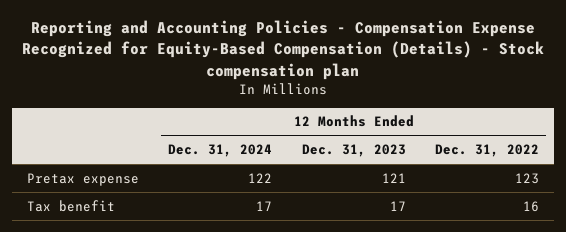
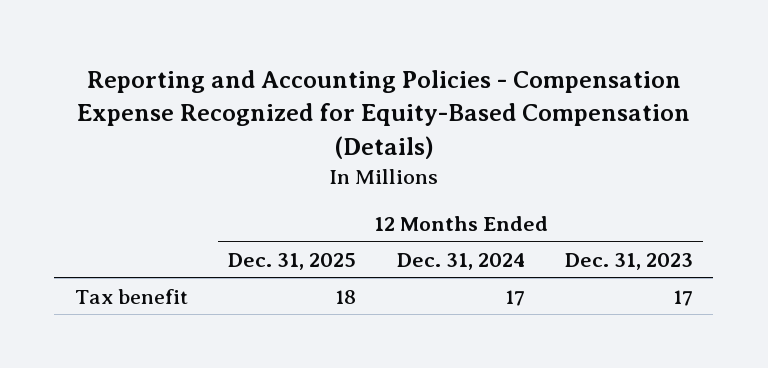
- Reporting and Accounting Policies - Compensation Expense Recognized for Equity-Based Compensation (Details) - Stock compensation plan
+ Reporting and Accounting Policies - Compensation Expense Recognized for Equity-Based Compensation (Details)
- | 12 Months Ended Dec. 31, 2024 | 12 Months Ended Dec. 31, 2023 | 12 Months Ended Dec. 31, 2022
+ | 12 Months Ended Dec. 31, 2025 | 12 Months Ended Dec. 31, 2024 | 12 Months Ended Dec. 31, 2023
- Pretax expense | 122 | 121 | 123

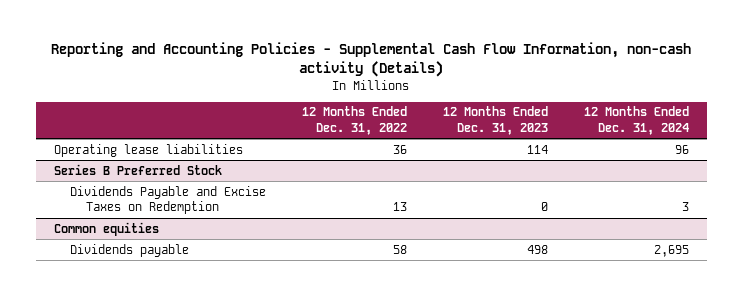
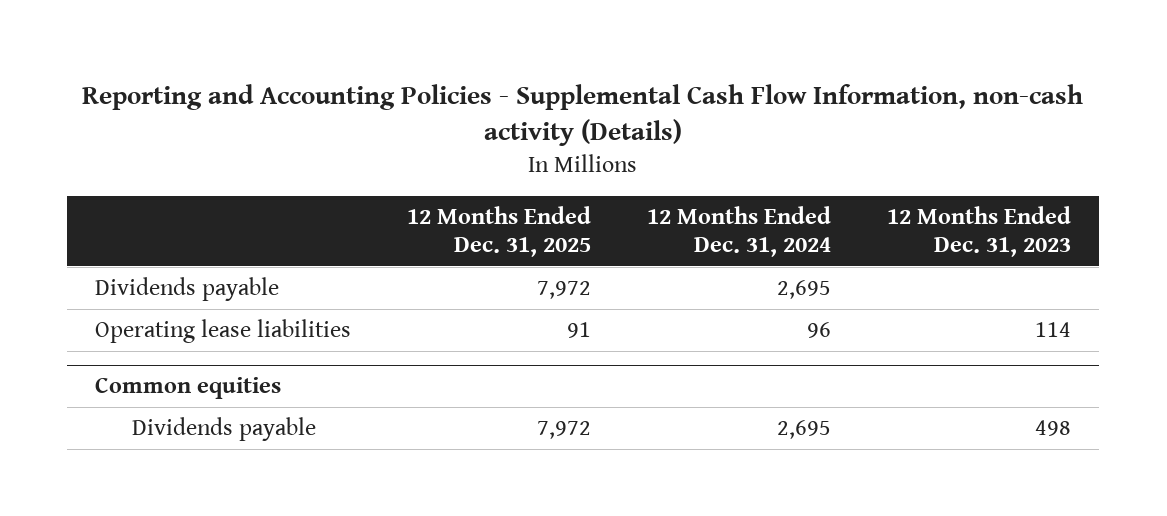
- | 12 Months Ended Dec. 31, 2022 | 12 Months Ended Dec. 31, 2023 | 12 Months Ended Dec. 31, 2024
+ | 12 Months Ended Dec. 31, 2025 | 12 Months Ended Dec. 31, 2024 | 12 Months Ended Dec. 31, 2023
+ Dividends payable | 7,972 | 2,695 |
- Series B Preferred Stock
- Dividends Payable and Excise Taxes on Redemption | 13 | 0 | 3

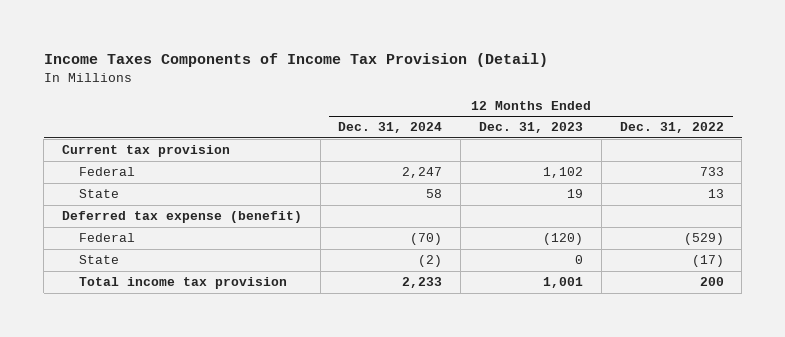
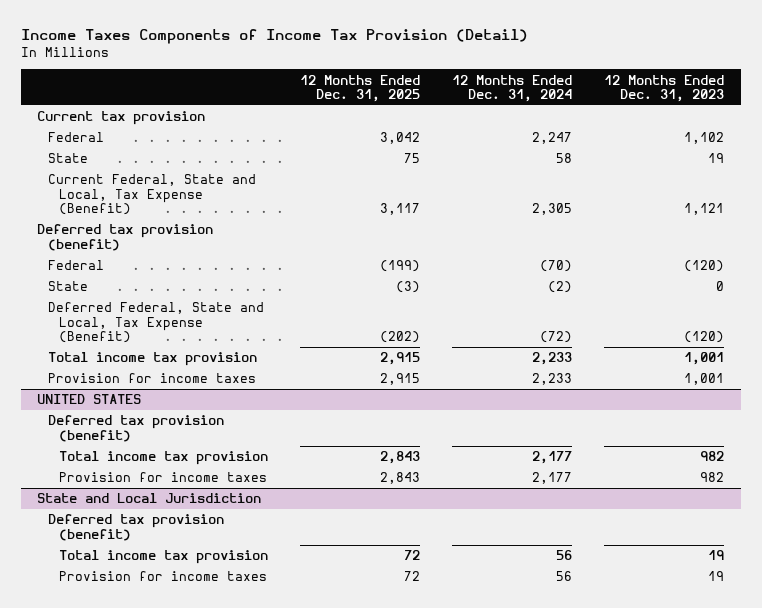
- | 12 Months Ended Dec. 31, 2024 | 12 Months Ended Dec. 31, 2023 | 12 Months Ended Dec. 31, 2022
+ | 12 Months Ended Dec. 31, 2025 | 12 Months Ended Dec. 31, 2024 | 12 Months Ended Dec. 31, 2023
- Deferred tax expense (benefit)
+ Current Federal, State and Local, Tax Expense (Benefit) | 3,117 | 2,305 | 1,121
+ Deferred tax provision (benefit)
+ Deferred Federal, State and Local, Tax Expense (Benefit) | (202) | (72) | (120)
+ Provision for income taxes | 2,915 | 2,233 | 1,001
+ UNITED STATES
+ Deferred tax provision (benefit)
+ Total income tax provision | 2,843 | 2,177 | 982
+ Provision for income taxes | 2,843 | 2,177 | 982
+ State and Local Jurisdiction
+ Deferred tax provision (benefit)
+ Total income tax provision | 72 | 56 | 19
+ Provision for income taxes | 72 | 56 | 19

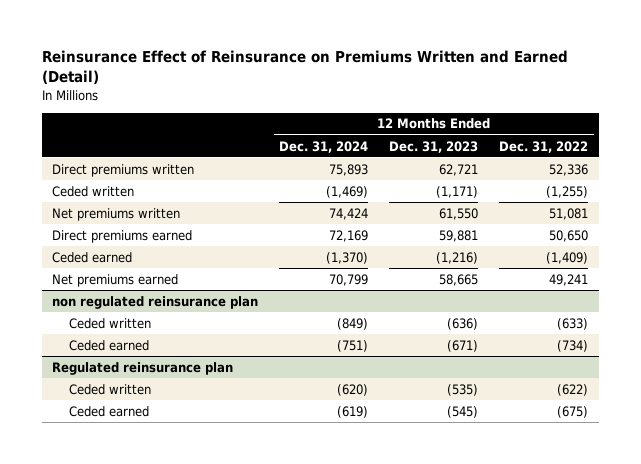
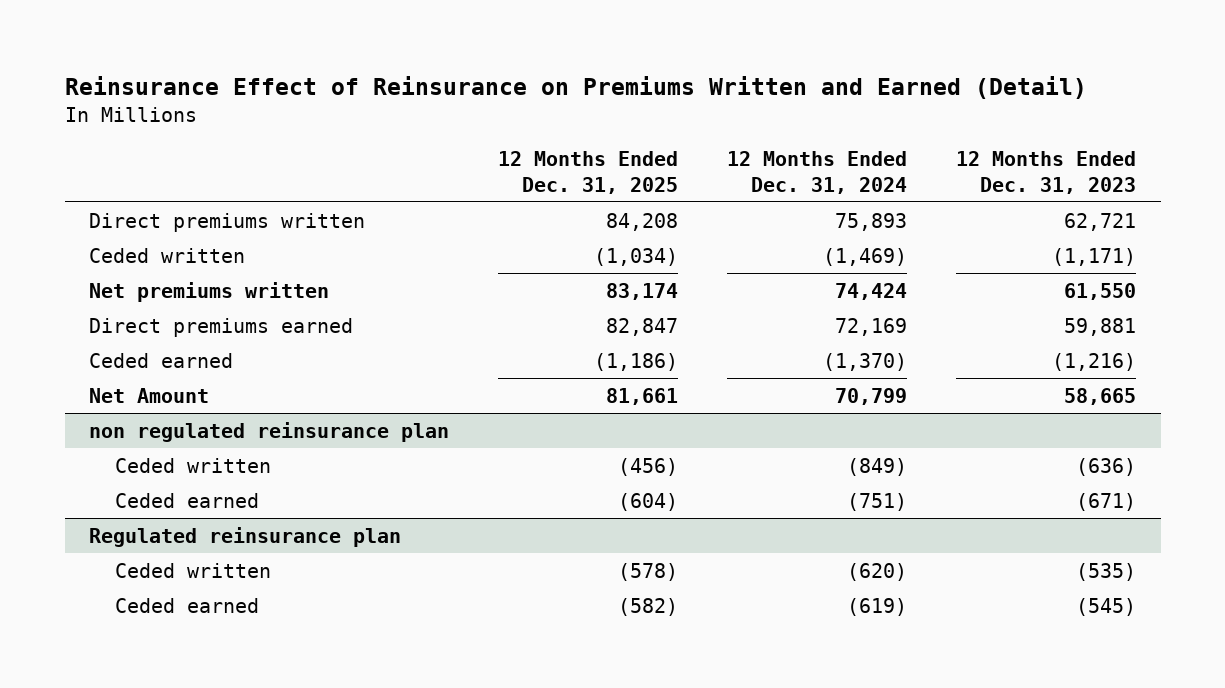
- | 12 Months Ended Dec. 31, 2024 | 12 Months Ended Dec. 31, 2023 | 12 Months Ended Dec. 31, 2022
+ | 12 Months Ended Dec. 31, 2025 | 12 Months Ended Dec. 31, 2024 | 12 Months Ended Dec. 31, 2023
- Net premiums earned | 70,799 | 58,665 | 49,241
+ Net Amount | 81,661 | 70,799 | 58,665

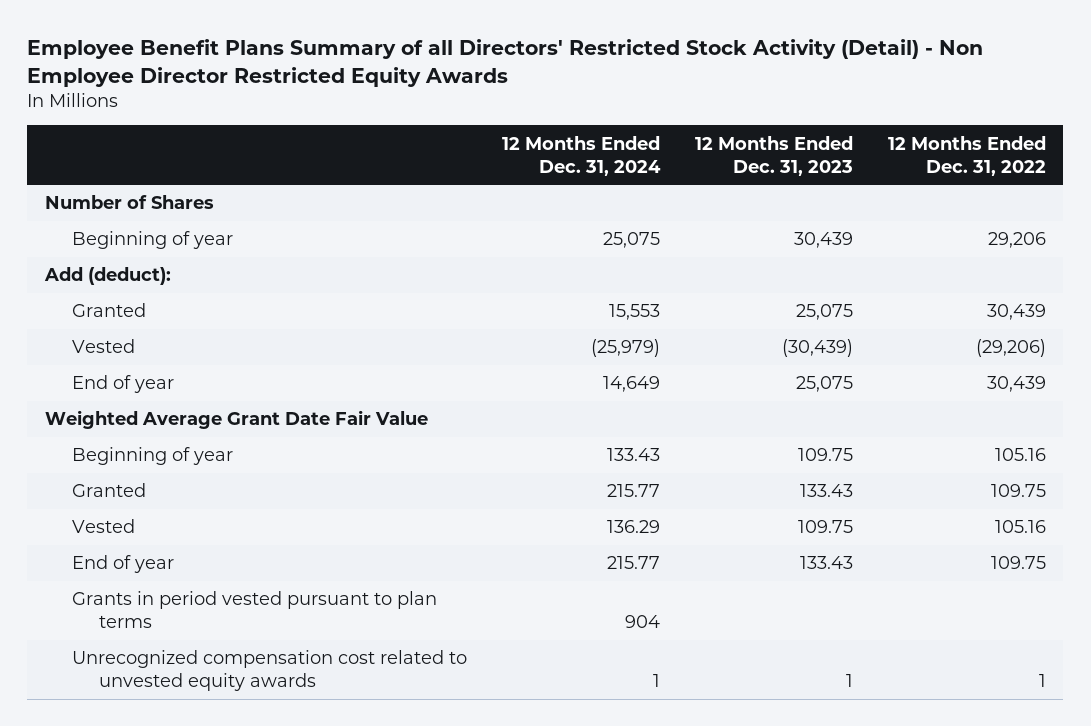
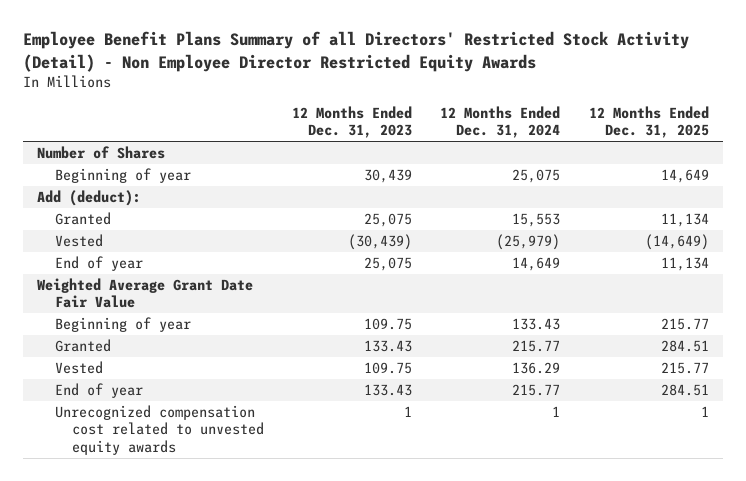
- | 12 Months Ended Dec. 31, 2024 | 12 Months Ended Dec. 31, 2023 | 12 Months Ended Dec. 31, 2022
+ | 12 Months Ended Dec. 31, 2023 | 12 Months Ended Dec. 31, 2024 | 12 Months Ended Dec. 31, 2025
- Grants in period vested pursuant to plan terms | 904 | |

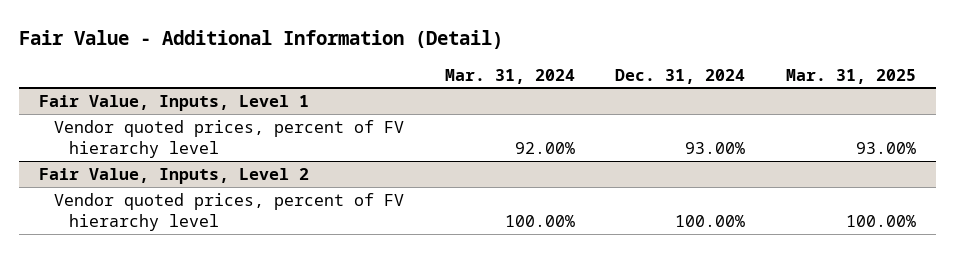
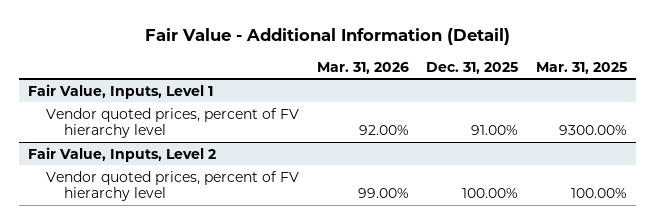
- | Mar. 31, 2024 | Dec. 31, 2024 | Mar. 31, 2025
+ | Mar. 31, 2026 | Dec. 31, 2025 | Mar. 31, 2025
@ Fair Value, Inputs, Level 1
- Vendor quoted prices, percent of FV hierarchy level | 92.00% | 93.00% | 93.00%
+ Vendor quoted prices, percent of FV hierarchy level | 92.00% | 91.00% | 9300.00%

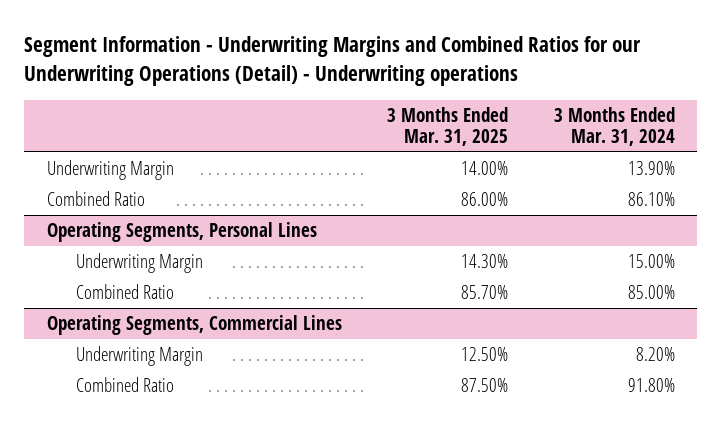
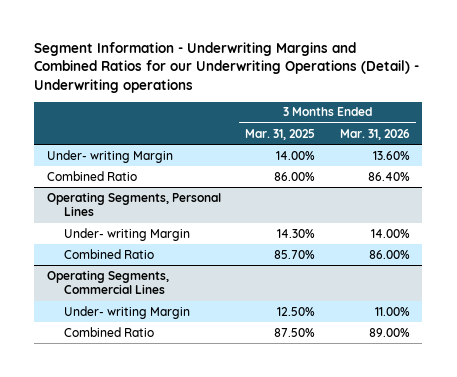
- | 3 Months Ended Mar. 31, 2025 | 3 Months Ended Mar. 31, 2024
+ | 3 Months Ended Mar. 31, 2025 | 3 Months Ended Mar. 31, 2026
- Underwriting Margin | 14.00% | 13.90%
+ Under- writing Margin | 14.00% | 13.60%
@ Operating Segments, Personal Lines
- Underwriting Margin | 14.30% | 15.00%
+ Under- writing Margin | 14.30% | 14.00%
@ Operating Segments, Commercial Lines
- Underwriting Margin | 12.50% | 8.20%
+ Under- writing Margin | 12.50% | 11.00%

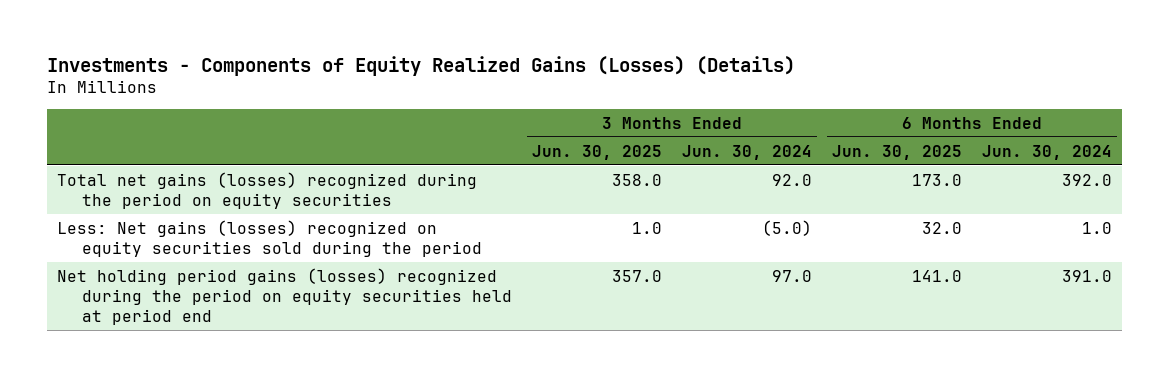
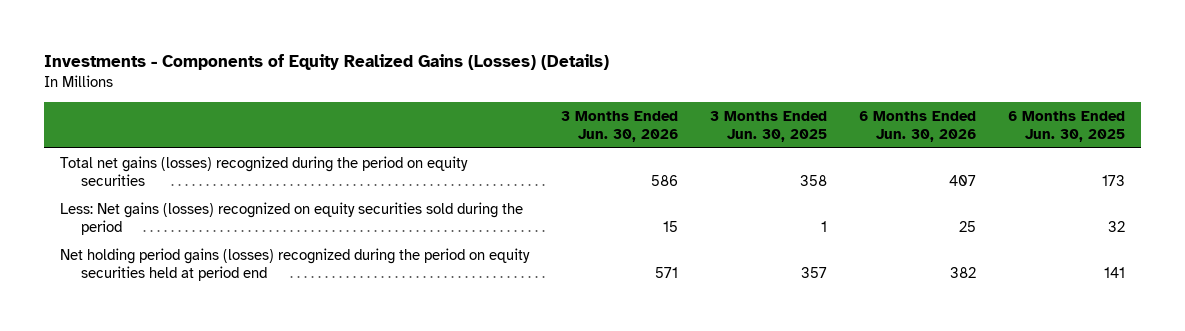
- | 3 Months Ended Jun. 30, 2025 | 3 Months Ended Jun. 30, 2024 | 6 Months Ended Jun. 30, 2025 | 6 Months Ended Jun. 30, 2024
+ | 3 Months Ended Jun. 30, 2026 | 3 Months Ended Jun. 30, 2025 | 6 Months Ended Jun. 30, 2026 | 6 Months Ended Jun. 30, 2025
- Total net gains (losses) recognized during the period on equity securities | 358.0 | 92.0 | 173.0 | 392.0
- Less: Net gains (losses) recognized on equity securities sold during the period | 1.0 | (5.0) | 32.0 | 1.0
- Net holding period gains (losses) recognized during the period on equity securities held at period end | 357.0 | 97.0 | 141.0 | 391.0
+ Total net gains (losses) recognized during the period on equity securities | 586 | 358 | 407 | 173
+ Less: Net gains (losses) recognized on equity securities sold during the period | 15 | 1 | 25 | 32
+ Net holding period gains (losses) recognized during the period on equity securities held at period end | 571 | 357 | 382 | 141

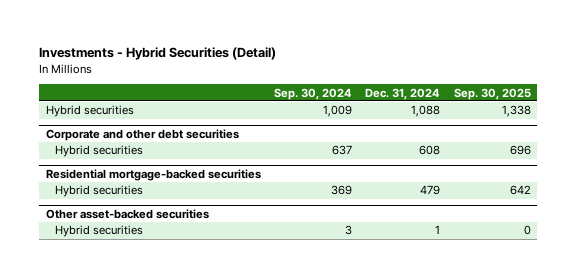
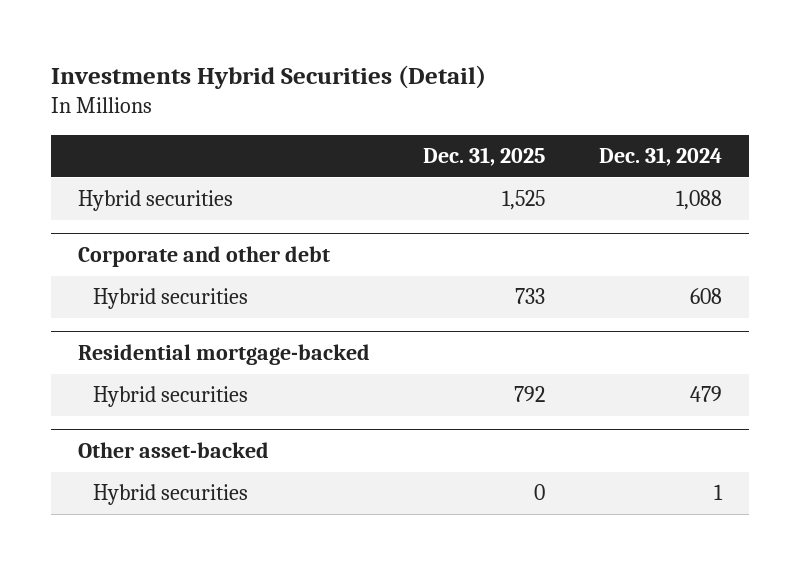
- Investments - Hybrid Securities (Detail)
+ Investments Hybrid Securities (Detail)
- | Sep. 30, 2024 | Dec. 31, 2024 | Sep. 30, 2025
+ | Dec. 31, 2025 | Dec. 31, 2024
- Corporate and other debt securities
+ Corporate and other debt
- Residential mortgage-backed securities
+ Residential mortgage-backed
- Other asset-backed securities
+ Other asset-backed

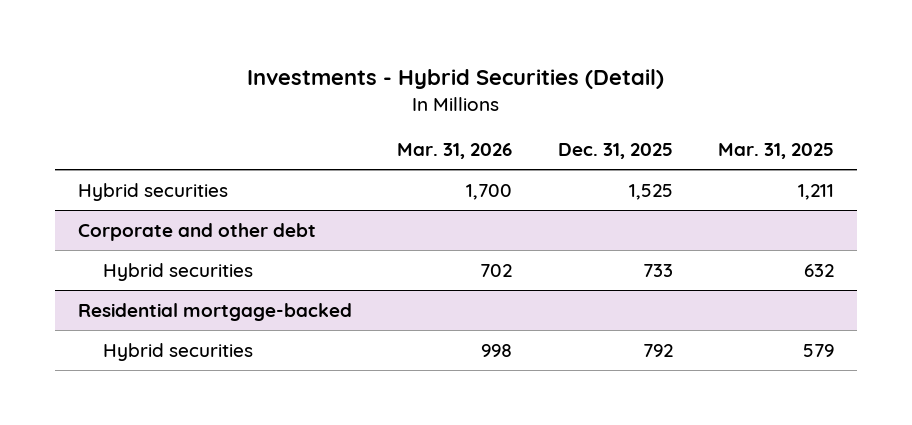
- Investments Hybrid Securities (Detail)
+ Investments - Hybrid Securities (Detail)
- | Dec. 31, 2025 | Dec. 31, 2024
+ | Mar. 31, 2026 | Dec. 31, 2025 | Mar. 31, 2025
- Other asset-backed
- Hybrid securities | 0 | 1

